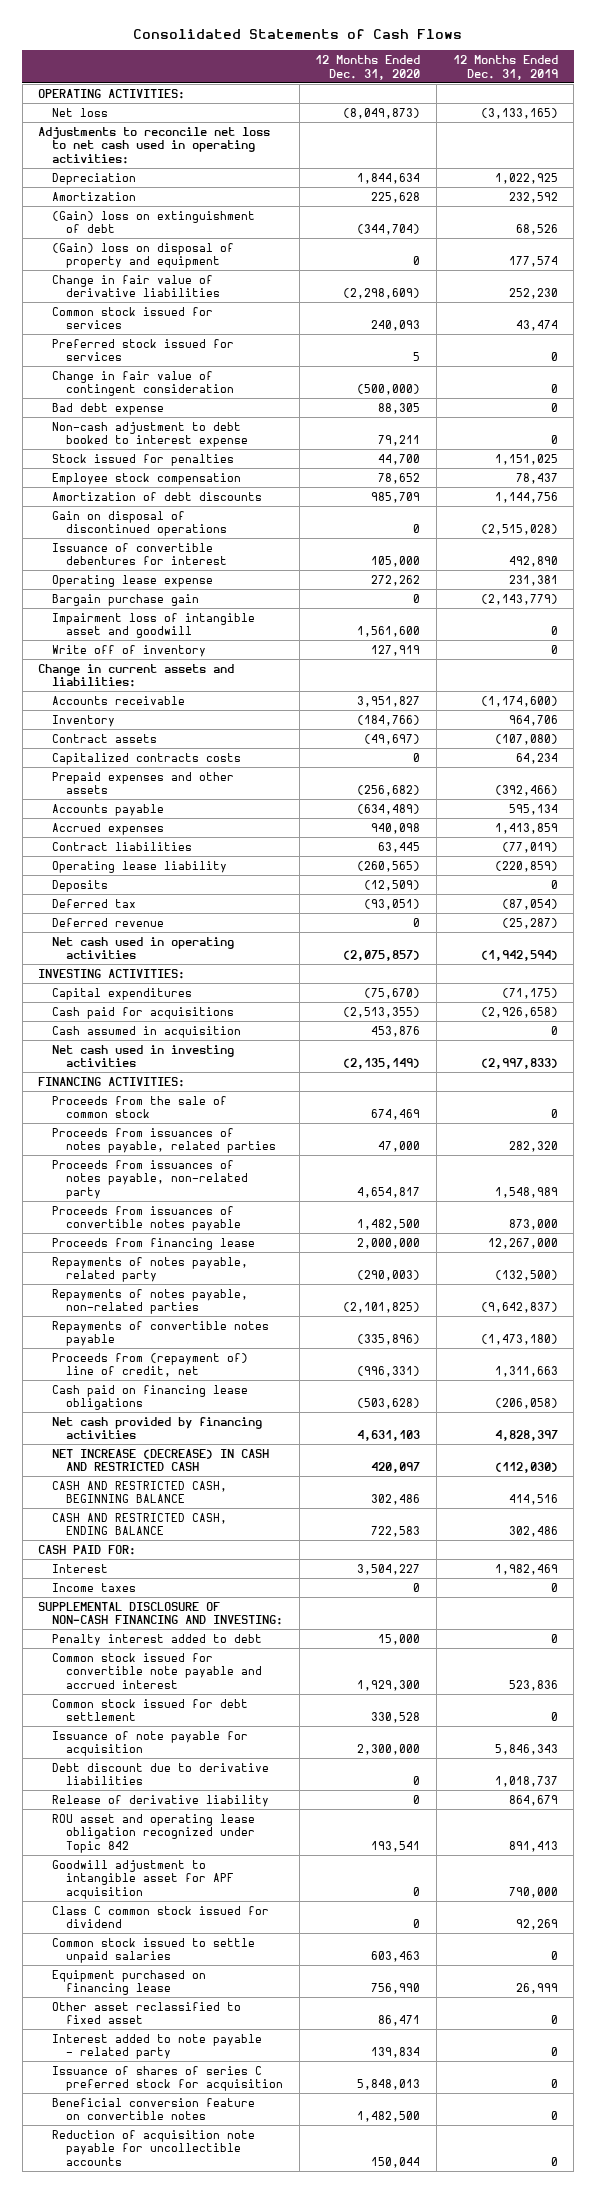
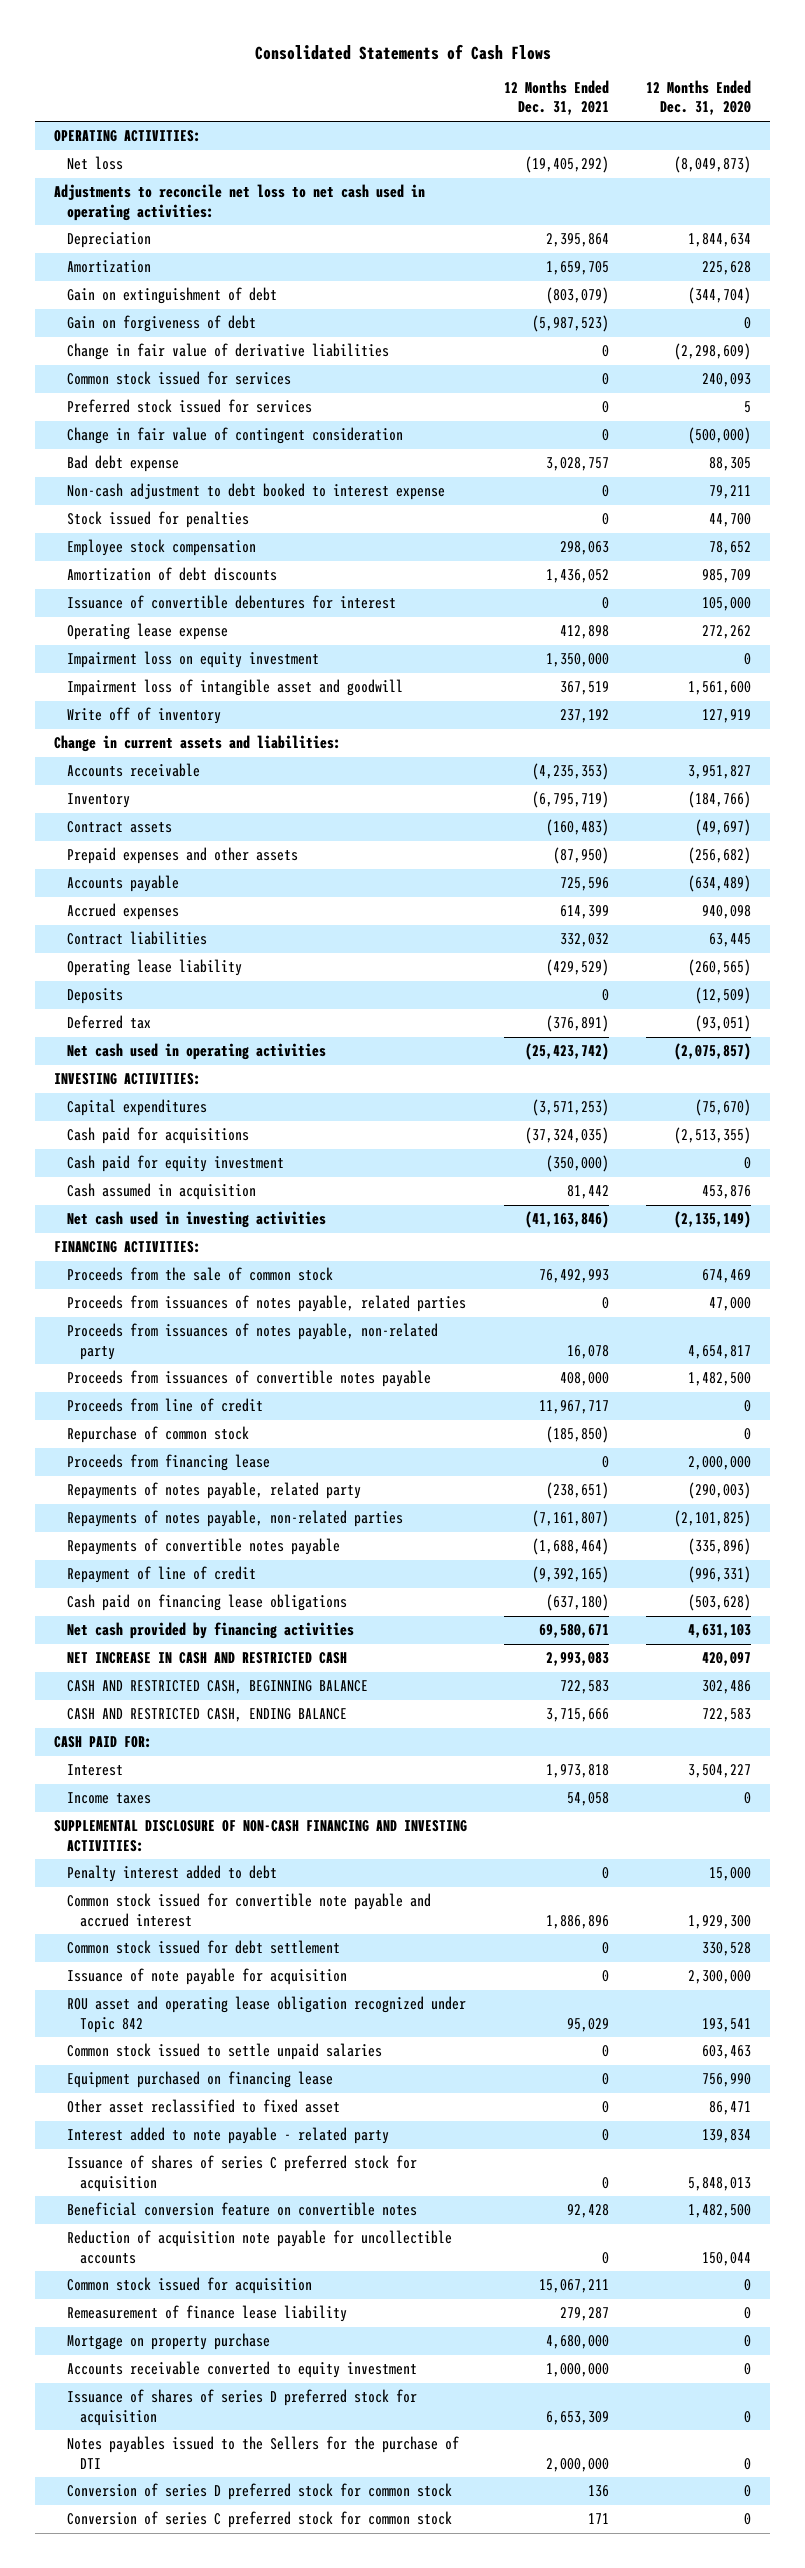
- | 12 Months Ended Dec. 31, 2020 | 12 Months Ended Dec. 31, 2019
+ | 12 Months Ended Dec. 31, 2021 | 12 Months Ended Dec. 31, 2020
- (Gain) loss on extinguishment of debt | (344,704) | 68,526
- (Gain) loss on disposal of property and equipment | 0 | 177,574
+ Gain on extinguishment of debt | (803,079) | (344,704)
+ Gain on forgiveness of debt | (5,987,523) | 0
- Gain on disposal of discontinued operations | 0 | (2,515,028)
- Bargain purchase gain | 0 | (2,143,779)
+ Impairment loss on equity investment | 1,350,000 | 0
- Capitalized contracts costs | 0 | 64,234
- Deferred revenue | 0 | (25,287)
+ Cash paid for equity investment | (350,000) | 0
+ Proceeds from line of credit | 11,967,717 | 0
+ Repurchase of common stock | (185,850) | 0
- Proceeds from (repayment of) line of credit, net | (996,331) | 1,311,663
+ Repayment of line of credit | (9,392,165) | (996,331)
- NET INCREASE (DECREASE) IN CASH AND RESTRICTED CASH | 420,097 | (112,030)
+ NET INCREASE IN CASH AND RESTRICTED CASH | 2,993,083 | 420,097
- SUPPLEMENTAL DISCLOSURE OF NON-CASH FINANCING AND INVESTING:
+ SUPPLEMENTAL DISCLOSURE OF NON-CASH FINANCING AND INVESTING ACTIVITIES:
- Debt discount due to derivative liabilities | 0 | 1,018,737
- Release of derivative liability | 0 | 864,679
- Goodwill adjustment to intangible asset for APF acquisition | 0 | 790,000
- Class C common stock issued for dividend | 0 | 92,269
+ Common stock issued for acquisition | 15,067,211 | 0
+ Remeasurement of finance lease liability | 279,287 | 0
+ Mortgage on property purchase | 4,680,000 | 0
+ Accounts receivable converted to equity investment | 1,000,000 | 0
+ Issuance of shares of series D preferred stock for acquisition | 6,653,309 | 0
+ Notes payables issued to the Sellers for the purchase of DTI | 2,000,000 | 0
+ Conversion of series D preferred stock for common stock | 136 | 0
+ Conversion of series C preferred stock for common stock | 171 | 0

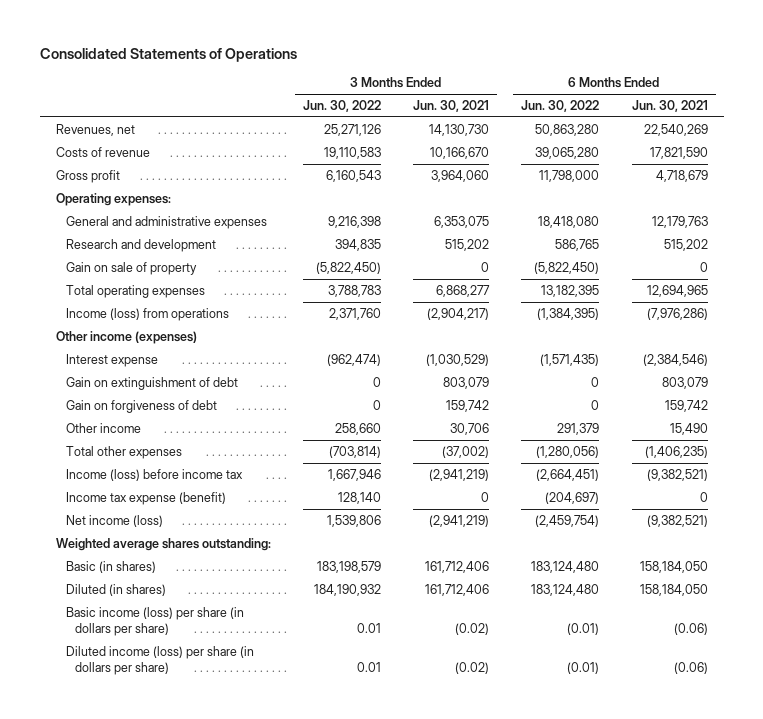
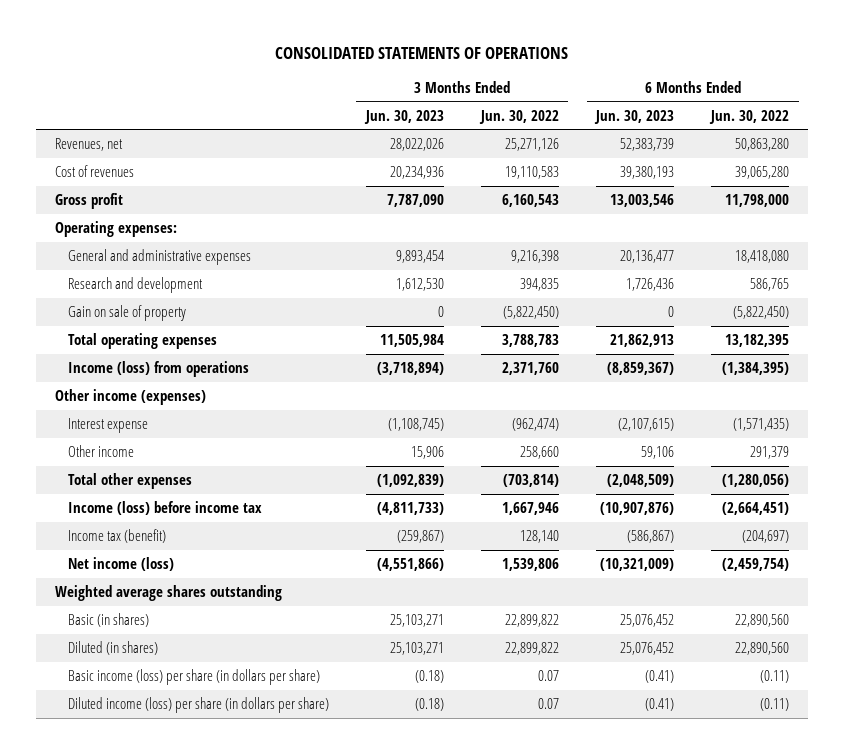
- Consolidated Statements of Operations
+ CONSOLIDATED STATEMENTS OF OPERATIONS
- | 3 Months Ended Jun. 30, 2022 | 3 Months Ended Jun. 30, 2021 | 6 Months Ended Jun. 30, 2022 | 6 Months Ended Jun. 30, 2021
+ | 3 Months Ended Jun. 30, 2023 | 3 Months Ended Jun. 30, 2022 | 6 Months Ended Jun. 30, 2023 | 6 Months Ended Jun. 30, 2022
- Costs of revenue | 19,110,583 | 10,166,670 | 39,065,280 | 17,821,590
+ Cost of revenues | 20,234,936 | 19,110,583 | 39,380,193 | 39,065,280
- Gain on extinguishment of debt | 0 | 803,079 | 0 | 803,079
- Gain on forgiveness of debt | 0 | 159,742 | 0 | 159,742
- Income tax expense (benefit) | 128,140 | 0 | (204,697) | 0
+ Income tax (benefit) | (259,867) | 128,140 | (586,867) | (204,697)
- Weighted average shares outstanding:
- Basic (in shares) | 183,198,579 | 161,712,406 | 183,124,480 | 158,184,050
- Diluted (in shares) | 184,190,932 | 161,712,406 | 183,124,480 | 158,184,050
- Basic income (loss) per share (in dollars per share) | 0.01 | (0.02) | (0.01) | (0.06)
- Diluted income (loss) per share (in dollars per share) | 0.01 | (0.02) | (0.01) | (0.06)
+ Weighted average shares outstanding
+ Basic (in shares) | 25,103,271 | 22,899,822 | 25,076,452 | 22,890,560
+ Diluted (in shares) | 25,103,271 | 22,899,822 | 25,076,452 | 22,890,560
+ Basic income (loss) per share (in dollars per share) | (0.18) | 0.07 | (0.41) | (0.11)
+ Diluted income (loss) per share (in dollars per share) | (0.18) | 0.07 | (0.41) | (0.11)

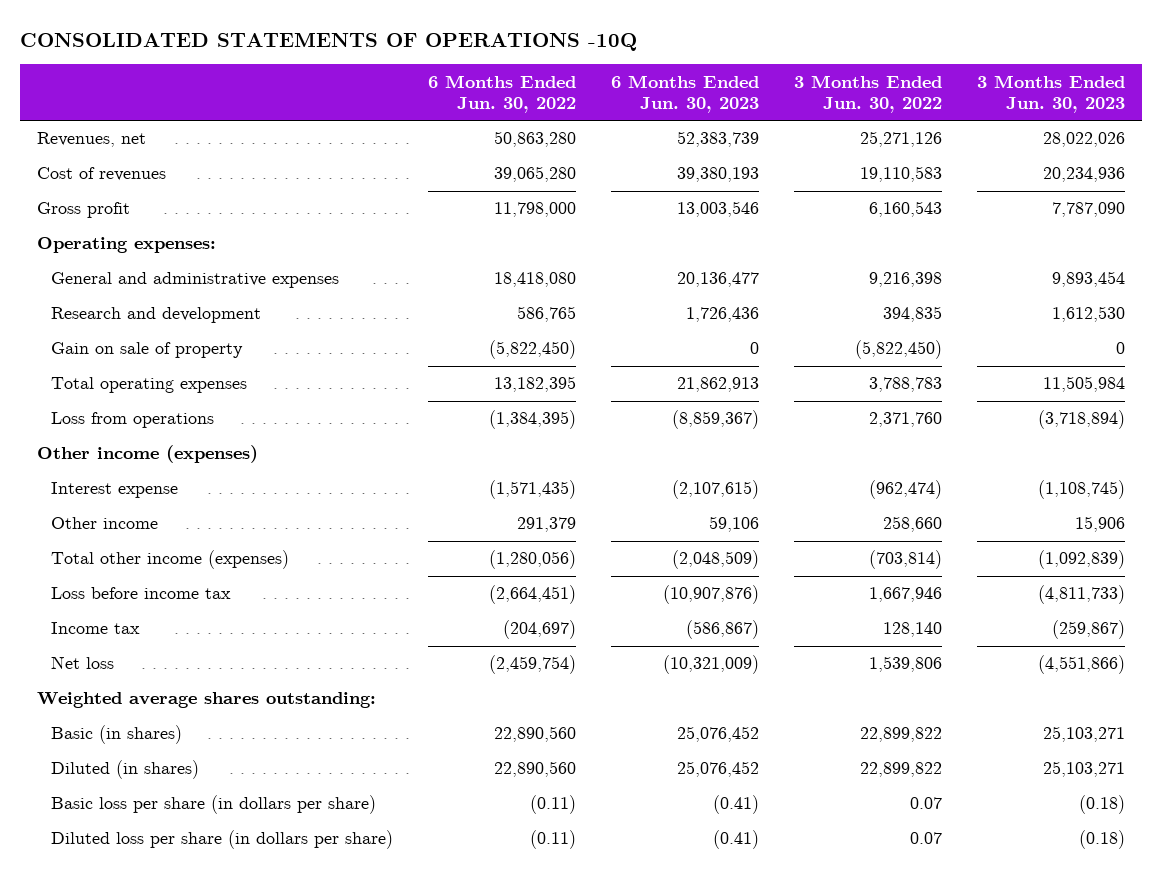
- CONSOLIDATED STATEMENTS OF OPERATIONS
+ CONSOLIDATED STATEMENTS OF OPERATIONS -10Q
- | 3 Months Ended Jun. 30, 2023 | 3 Months Ended Jun. 30, 2022 | 6 Months Ended Jun. 30, 2023 | 6 Months Ended Jun. 30, 2022
+ | 6 Months Ended Jun. 30, 2022 | 6 Months Ended Jun. 30, 2023 | 3 Months Ended Jun. 30, 2022 | 3 Months Ended Jun. 30, 2023
- Income (loss) from operations | (3,718,894) | 2,371,760 | (8,859,367) | (1,384,395)
+ Loss from operations | (1,384,395) | (8,859,367) | 2,371,760 | (3,718,894)
- Total other expenses | (1,092,839) | (703,814) | (2,048,509) | (1,280,056)
- Income (loss) before income tax | (4,811,733) | 1,667,946 | (10,907,876) | (2,664,451)
- Income tax (benefit) | (259,867) | 128,140 | (586,867) | (204,697)
- Net income (loss) | (4,551,866) | 1,539,806 | (10,321,009) | (2,459,754)
- Weighted average shares outstanding
+ Total other income (expenses) | (1,280,056) | (2,048,509) | (703,814) | (1,092,839)
+ Loss before income tax | (2,664,451) | (10,907,876) | 1,667,946 | (4,811,733)
+ Income tax | (204,697) | (586,867) | 128,140 | (259,867)
+ Net loss | (2,459,754) | (10,321,009) | 1,539,806 | (4,551,866)
+ Weighted average shares outstanding:
- Basic income (loss) per share (in dollars per share) | (0.18) | 0.07 | (0.41) | (0.11)
- Diluted income (loss) per share (in dollars per share) | (0.18) | 0.07 | (0.41) | (0.11)
+ Basic loss per share (in dollars per share) | (0.11) | (0.41) | 0.07 | (0.18)
+ Diluted loss per share (in dollars per share) | (0.11) | (0.41) | 0.07 | (0.18)

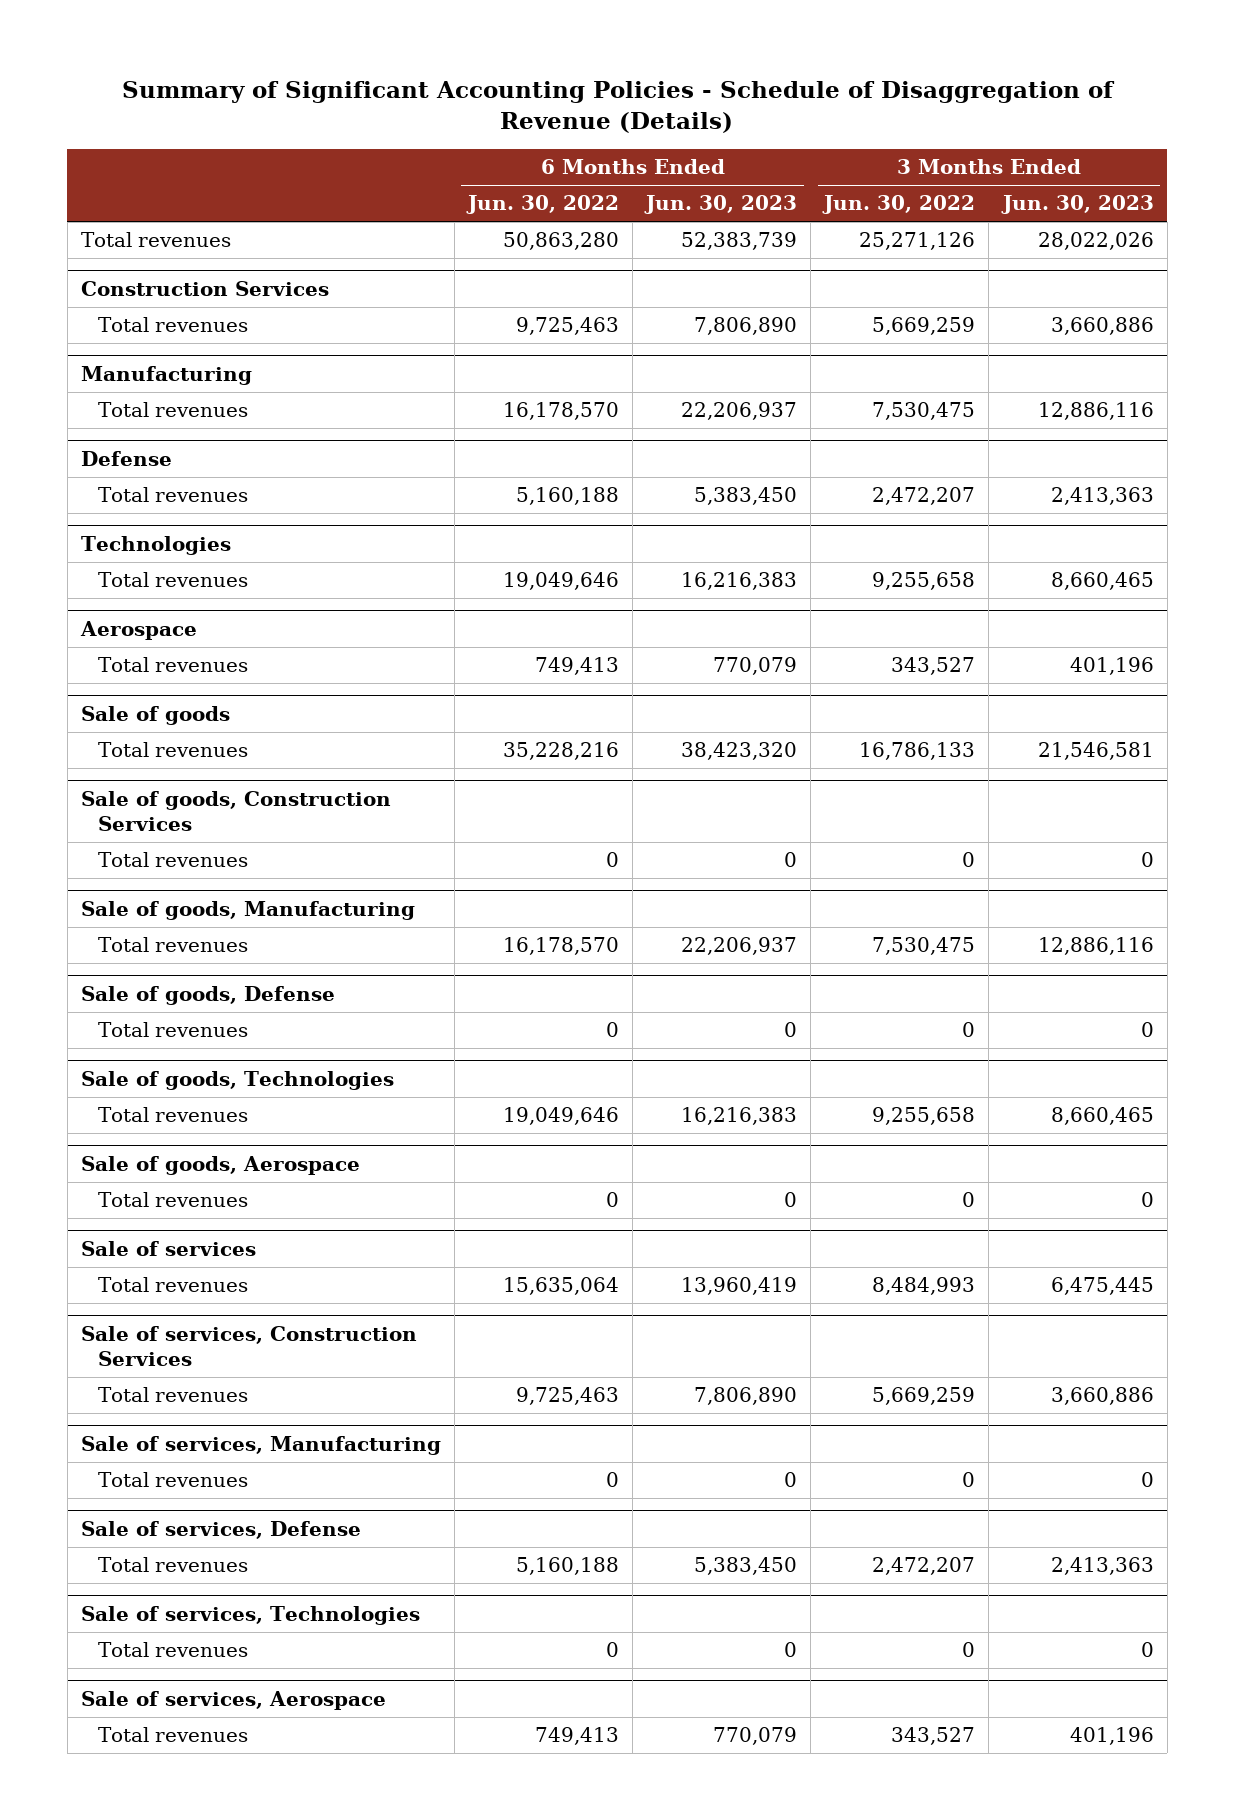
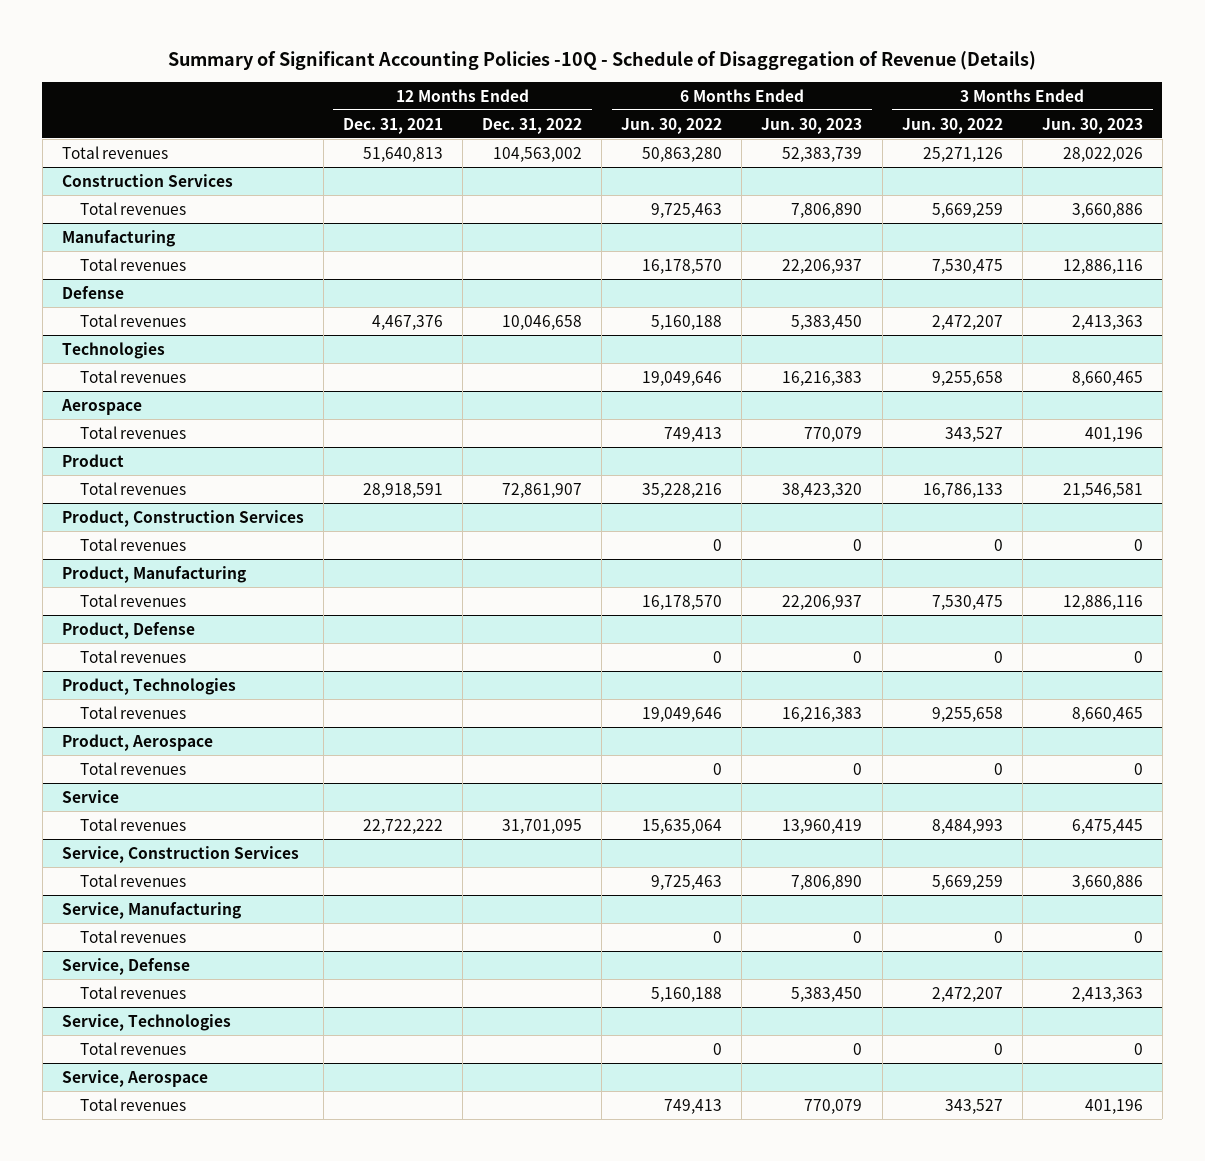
- Summary of Significant Accounting Policies - Schedule of Disaggregation of Revenue (Details)
+ Summary of Significant Accounting Policies -10Q - Schedule of Disaggregation of Revenue (Details)
- | 6 Months Ended Jun. 30, 2022 | 6 Months Ended Jun. 30, 2023 | 3 Months Ended Jun. 30, 2022 | 3 Months Ended Jun. 30, 2023
+ | 12 Months Ended Dec. 31, 2021 | 12 Months Ended Dec. 31, 2022 | 6 Months Ended Jun. 30, 2022 | 6 Months Ended Jun. 30, 2023 | 3 Months Ended Jun. 30, 2022 | 3 Months Ended Jun. 30, 2023
- Sale of goods
+ Product
- Sale of goods, Construction Services
+ Product, Construction Services
- Sale of goods, Manufacturing
+ Product, Manufacturing
- Sale of goods, Defense
+ Product, Defense
- Sale of goods, Technologies
+ Product, Technologies
- Sale of goods, Aerospace
+ Product, Aerospace
- Sale of services
+ Service
- Sale of services, Construction Services
+ Service, Construction Services
- Sale of services, Manufacturing
+ Service, Manufacturing
- Sale of services, Defense
+ Service, Defense
- Sale of services, Technologies
+ Service, Technologies
- Sale of services, Aerospace
+ Service, Aerospace

